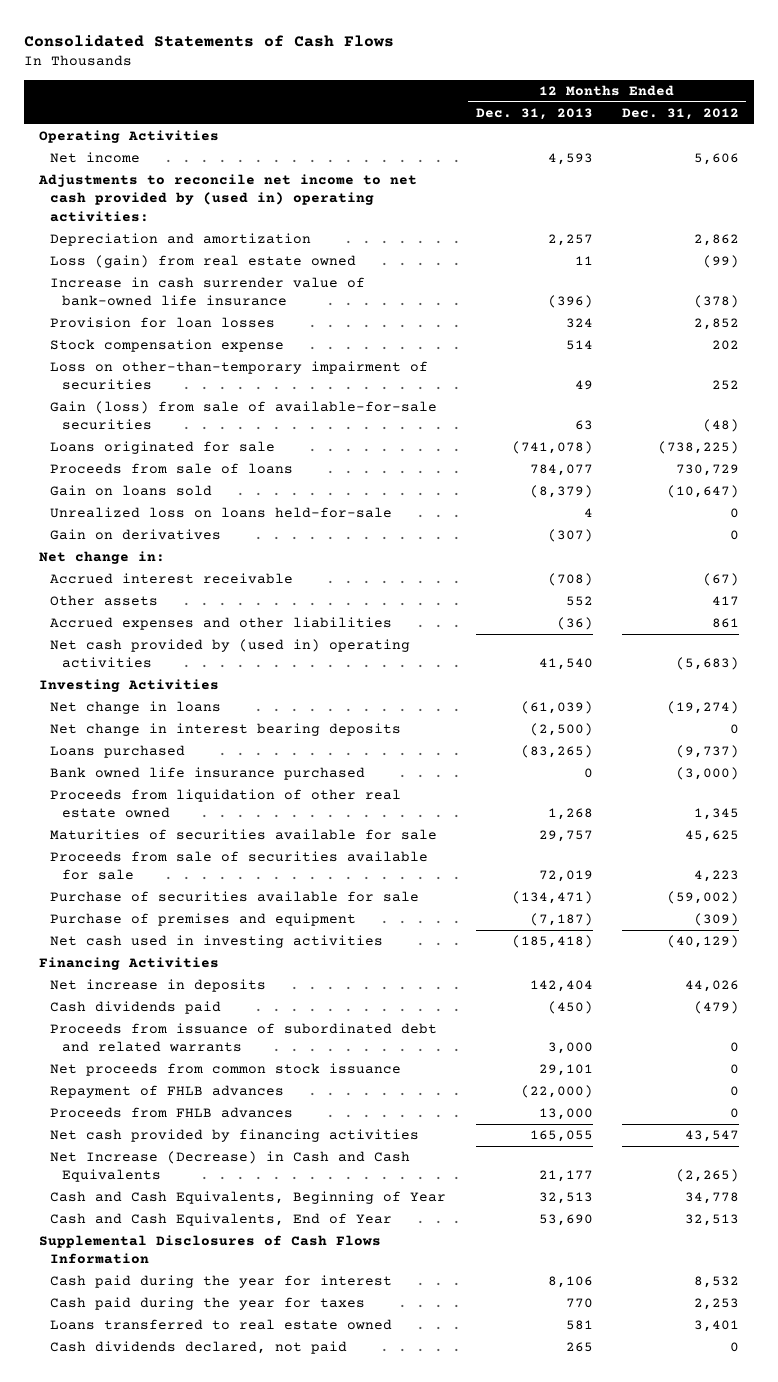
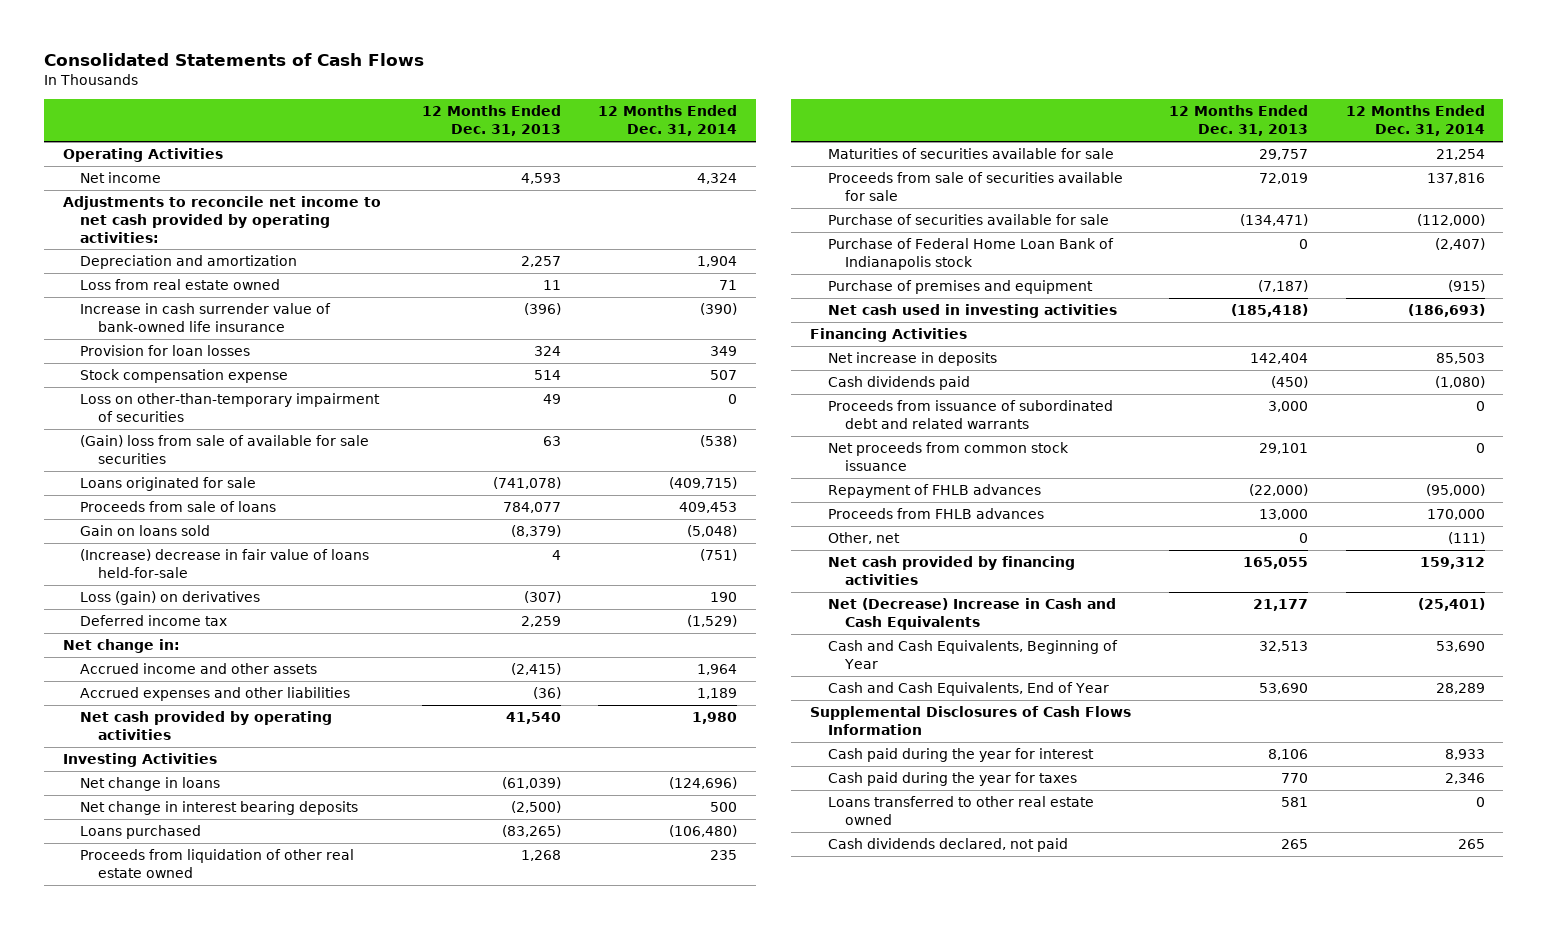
- | 12 Months Ended Dec. 31, 2013 | 12 Months Ended Dec. 31, 2012
+ | 12 Months Ended Dec. 31, 2013 | 12 Months Ended Dec. 31, 2014
- Adjustments to reconcile net income to net cash provided by (used in) operating activities:
+ Adjustments to reconcile net income to net cash provided by operating activities:
- Loss (gain) from real estate owned | 11 | (99)
+ Loss from real estate owned | 11 | 71
- Gain (loss) from sale of available-for-sale securities | 63 | (48)
+ (Gain) loss from sale of available for sale securities | 63 | (538)
- Unrealized loss on loans held-for-sale | 4 | 0
- Gain on derivatives | (307) | 0
+ (Increase) decrease in fair value of loans held-for-sale | 4 | (751)
+ Loss (gain) on derivatives | (307) | 190
+ Deferred income tax | 2,259 | (1,529)
- Accrued interest receivable | (708) | (67)
- Other assets | 552 | 417
+ Accrued income and other assets | (2,415) | 1,964
- Net cash provided by (used in) operating activities | 41,540 | (5,683)
+ Net cash provided by operating activities | 41,540 | 1,980
- Bank owned life insurance purchased | 0 | (3,000)
+ Purchase of Federal Home Loan Bank of Indianapolis stock | 0 | (2,407)
+ Other, net | 0 | (111)
- Net Increase (Decrease) in Cash and Cash Equivalents | 21,177 | (2,265)
+ Net (Decrease) Increase in Cash and Cash Equivalents | 21,177 | (25,401)
- Loans transferred to real estate owned | 581 | 3,401
+ Loans transferred to other real estate owned | 581 | 0

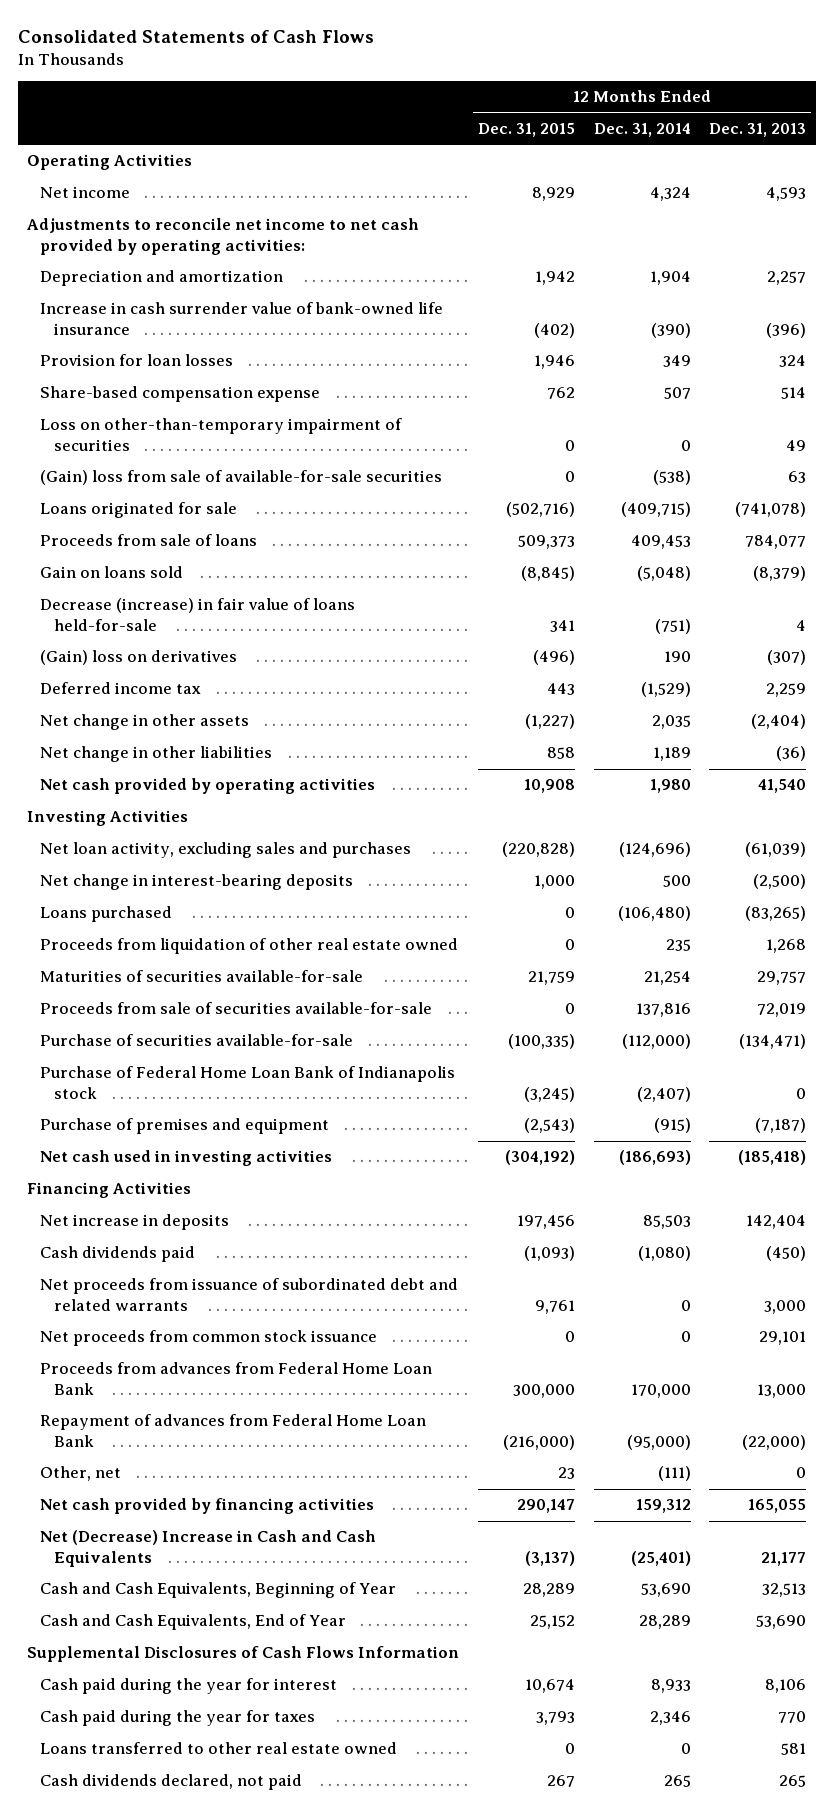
- | 12 Months Ended Dec. 31, 2013 | 12 Months Ended Dec. 31, 2014
+ | 12 Months Ended Dec. 31, 2015 | 12 Months Ended Dec. 31, 2014 | 12 Months Ended Dec. 31, 2013
- Loss from real estate owned | 11 | 71
- Stock compensation expense | 514 | 507
+ Share-based compensation expense | 762 | 507 | 514
- (Gain) loss from sale of available for sale securities | 63 | (538)
+ (Gain) loss from sale of available-for-sale securities | 0 | (538) | 63
- (Increase) decrease in fair value of loans held-for-sale | 4 | (751)
- Loss (gain) on derivatives | (307) | 190
+ Decrease (increase) in fair value of loans held-for-sale | 341 | (751) | 4
+ (Gain) loss on derivatives | (496) | 190 | (307)
- Net change in:
- Accrued income and other assets | (2,415) | 1,964
- Accrued expenses and other liabilities | (36) | 1,189
+ Net change in other assets | (1,227) | 2,035 | (2,404)
+ Net change in other liabilities | 858 | 1,189 | (36)
- Net change in loans | (61,039) | (124,696)
- Net change in interest bearing deposits | (2,500) | 500
+ Net loan activity, excluding sales and purchases | (220,828) | (124,696) | (61,039)
+ Net change in interest-bearing deposits | 1,000 | 500 | (2,500)
- Maturities of securities available for sale | 29,757 | 21,254
- Proceeds from sale of securities available for sale | 72,019 | 137,816
- Purchase of securities available for sale | (134,471) | (112,000)
+ Maturities of securities available-for-sale | 21,759 | 21,254 | 29,757
+ Proceeds from sale of securities available-for-sale | 0 | 137,816 | 72,019
+ Purchase of securities available-for-sale | (100,335) | (112,000) | (134,471)
- Proceeds from issuance of subordinated debt and related warrants | 3,000 | 0
+ Net proceeds from issuance of subordinated debt and related warrants | 9,761 | 0 | 3,000
- Repayment of FHLB advances | (22,000) | (95,000)
- Proceeds from FHLB advances | 13,000 | 170,000
+ Proceeds from advances from Federal Home Loan Bank | 300,000 | 170,000 | 13,000
+ Repayment of advances from Federal Home Loan Bank | (216,000) | (95,000) | (22,000)

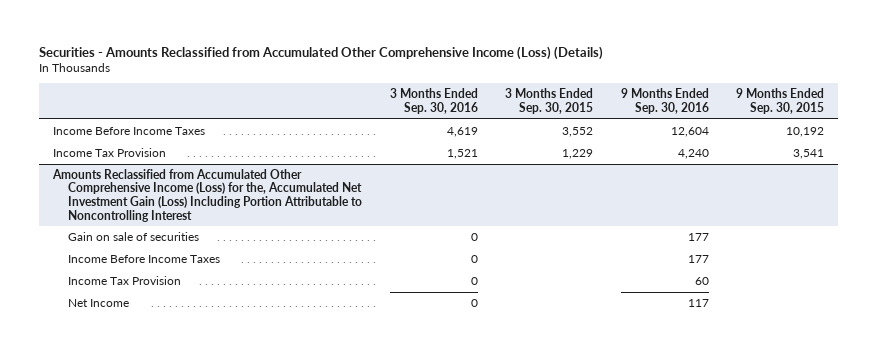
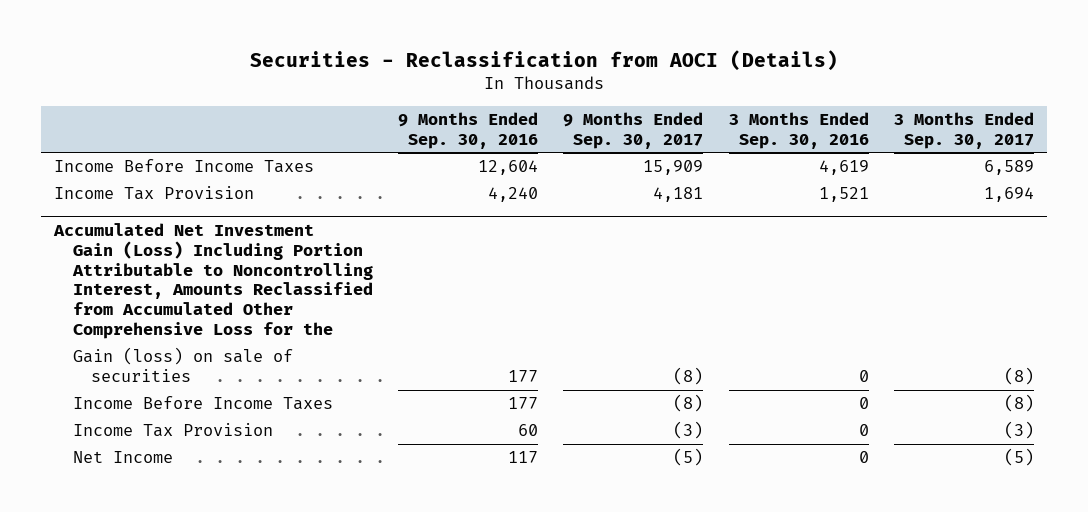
- Securities - Amounts Reclassified from Accumulated Other Comprehensive Income (Loss) (Details)
+ Securities - Reclassification from AOCI (Details)
- | 3 Months Ended Sep. 30, 2016 | 3 Months Ended Sep. 30, 2015 | 9 Months Ended Sep. 30, 2016 | 9 Months Ended Sep. 30, 2015
+ | 9 Months Ended Sep. 30, 2016 | 9 Months Ended Sep. 30, 2017 | 3 Months Ended Sep. 30, 2016 | 3 Months Ended Sep. 30, 2017
- Amounts Reclassified from Accumulated Other Comprehensive Income (Loss) for the, Accumulated Net Investment Gain (Loss) Including Portion Attributable to Noncontrolling Interest
- Gain on sale of securities | 0 | | 177 |
+ Accumulated Net Investment Gain (Loss) Including Portion Attributable to Noncontrolling Interest, Amounts Reclassified from Accumulated Other Comprehensive Loss for the
+ Gain (loss) on sale of securities | 177 | (8) | 0 | (8)

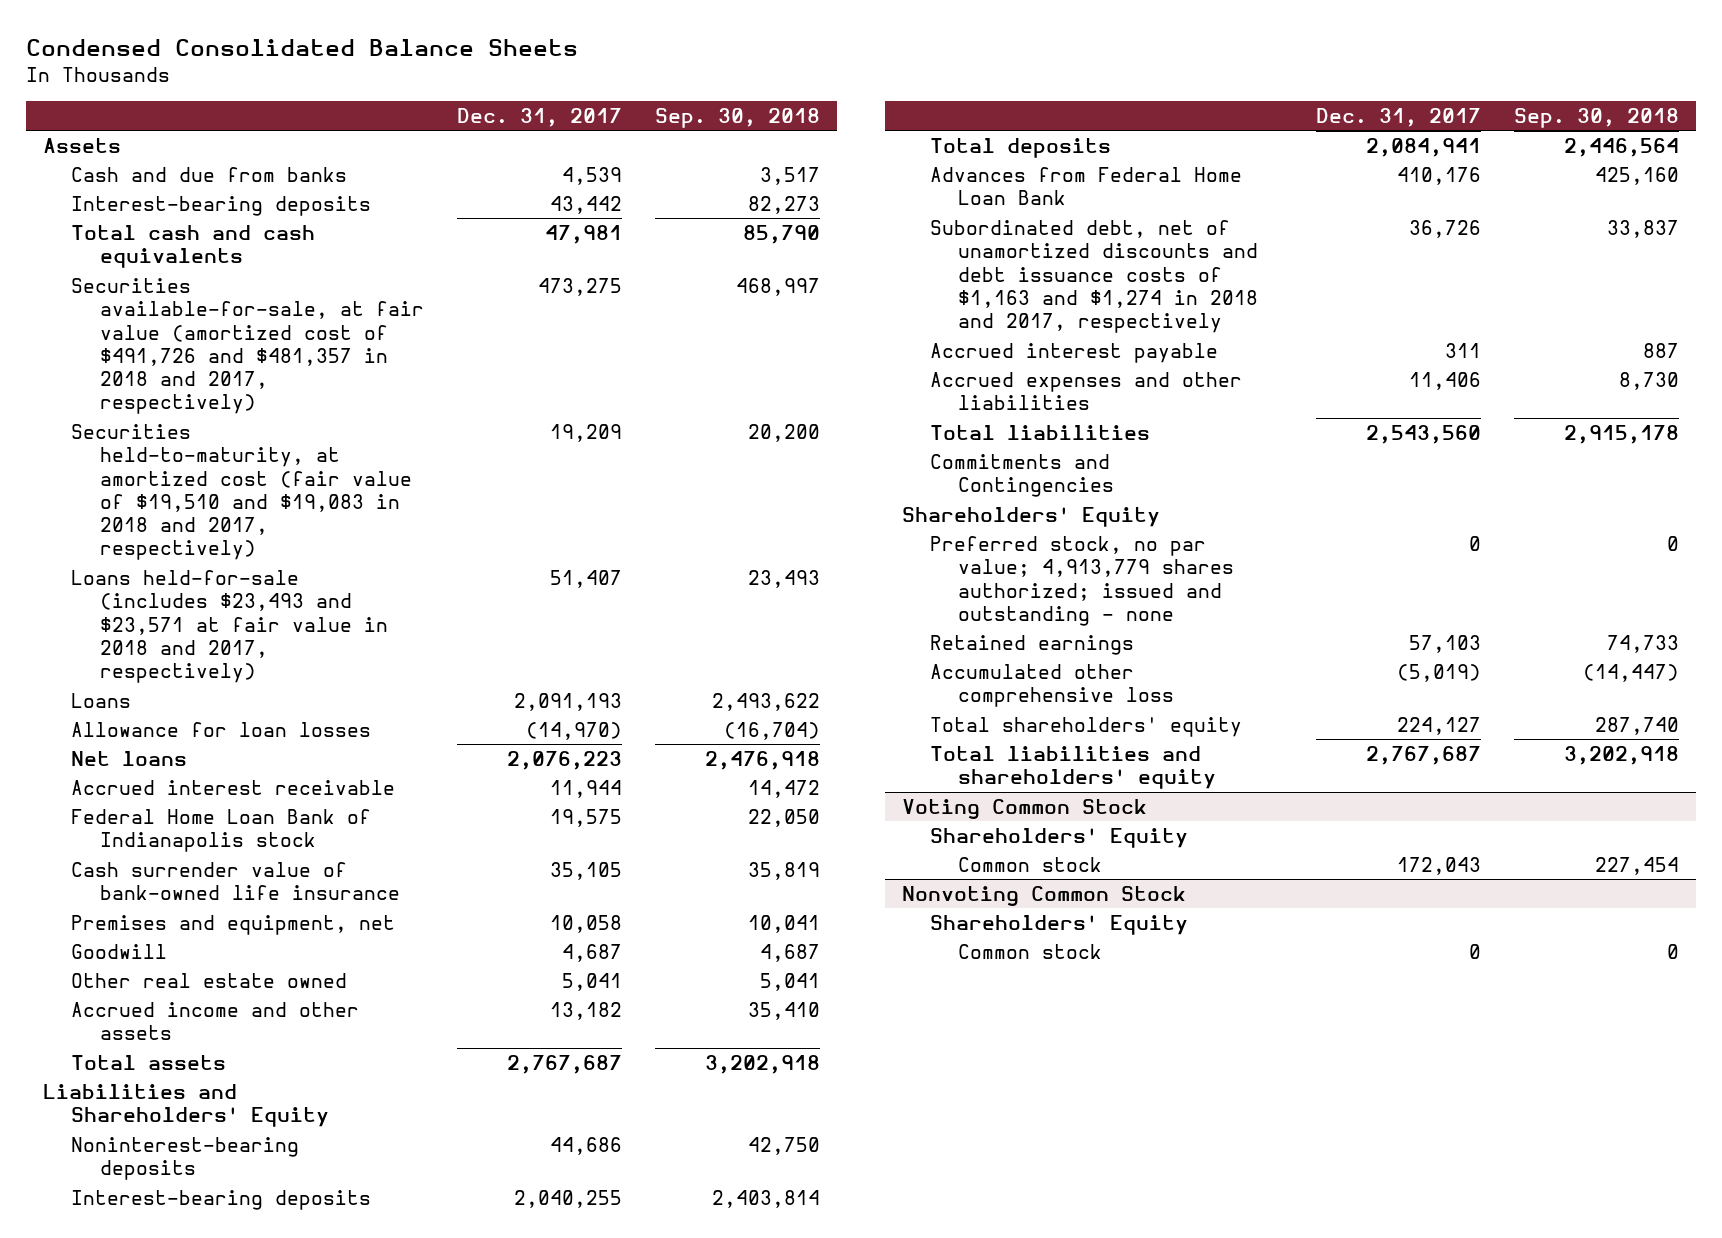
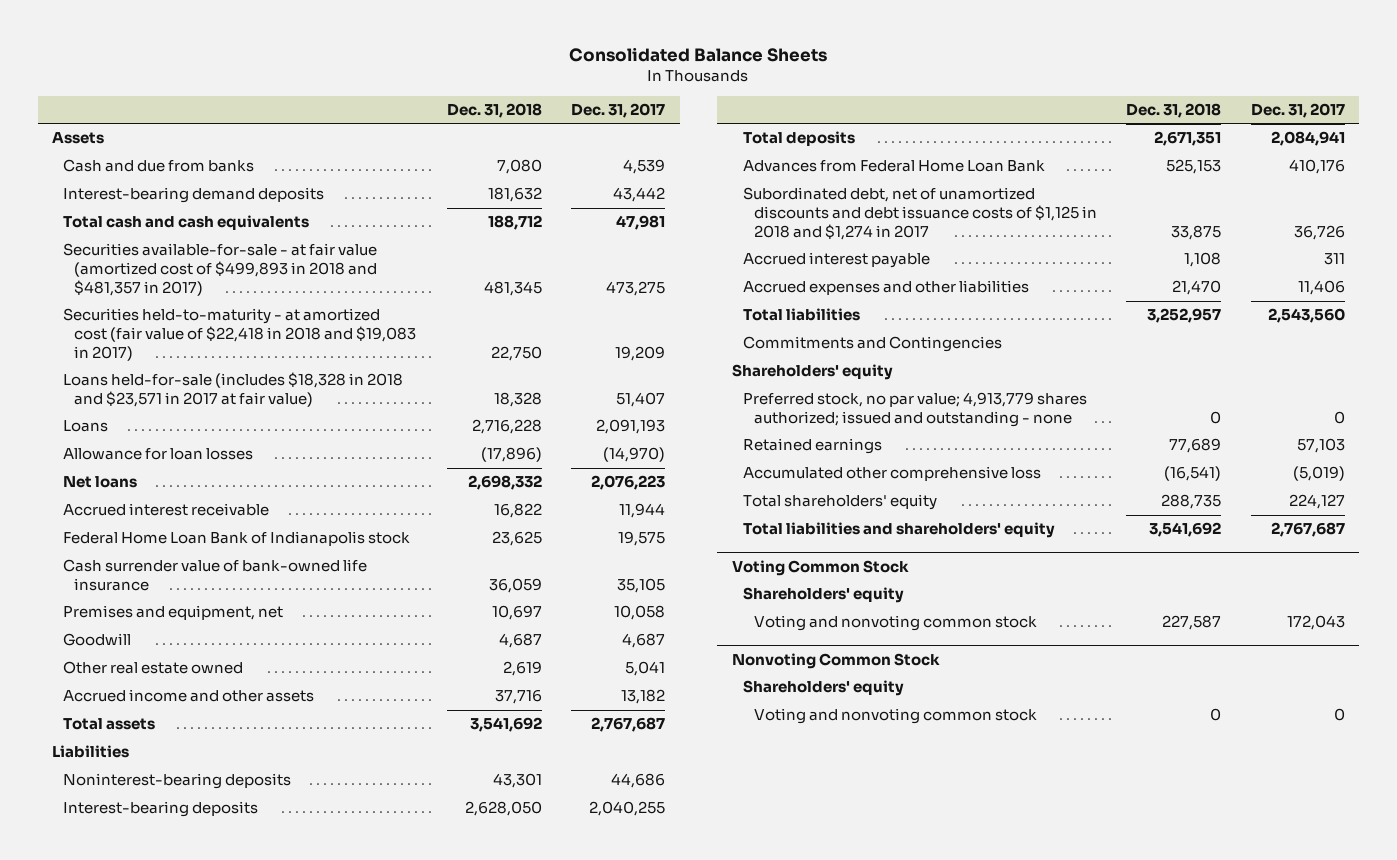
- Condensed Consolidated Balance Sheets
+ Consolidated Balance Sheets
- | Dec. 31, 2017 | Sep. 30, 2018
+ | Dec. 31, 2018 | Dec. 31, 2017
- Interest-bearing deposits | 43,442 | 82,273
+ Interest-bearing demand deposits | 181,632 | 43,442
- Securities available-for-sale, at fair value (amortized cost of $491,726 and $481,357 in 2018 and 2017, respectively) | 473,275 | 468,997
- Securities held-to-maturity, at amortized cost (fair value of $19,510 and $19,083 in 2018 and 2017, respectively) | 19,209 | 20,200
- Loans held-for-sale (includes $23,493 and $23,571 at fair value in 2018 and 2017, respectively) | 51,407 | 23,493
+ Securities available-for-sale - at fair value (amortized cost of $499,893 in 2018 and $481,357 in 2017) | 481,345 | 473,275
+ Securities held-to-maturity - at amortized cost (fair value of $22,418 in 2018 and $19,083 in 2017) | 22,750 | 19,209
+ Loans held-for-sale (includes $18,328 in 2018 and $23,571 in 2017 at fair value) | 18,328 | 51,407
- Liabilities and Shareholders' Equity
+ Liabilities
- Subordinated debt, net of unamortized discounts and debt issuance costs of $1,163 and $1,274 in 2018 and 2017, respectively | 36,726 | 33,837
+ Subordinated debt, net of unamortized discounts and debt issuance costs of $1,125 in 2018 and $1,274 in 2017 | 33,875 | 36,726
- Shareholders' Equity
+ Shareholders' equity
@ Voting Common Stock
- Shareholders' Equity
- Common stock | 172,043 | 227,454
+ Shareholders' equity
+ Voting and nonvoting common stock | 227,587 | 172,043
@ Nonvoting Common Stock
- Shareholders' Equity
- Common stock | 0 | 0
+ Shareholders' equity
+ Voting and nonvoting common stock | 0 | 0

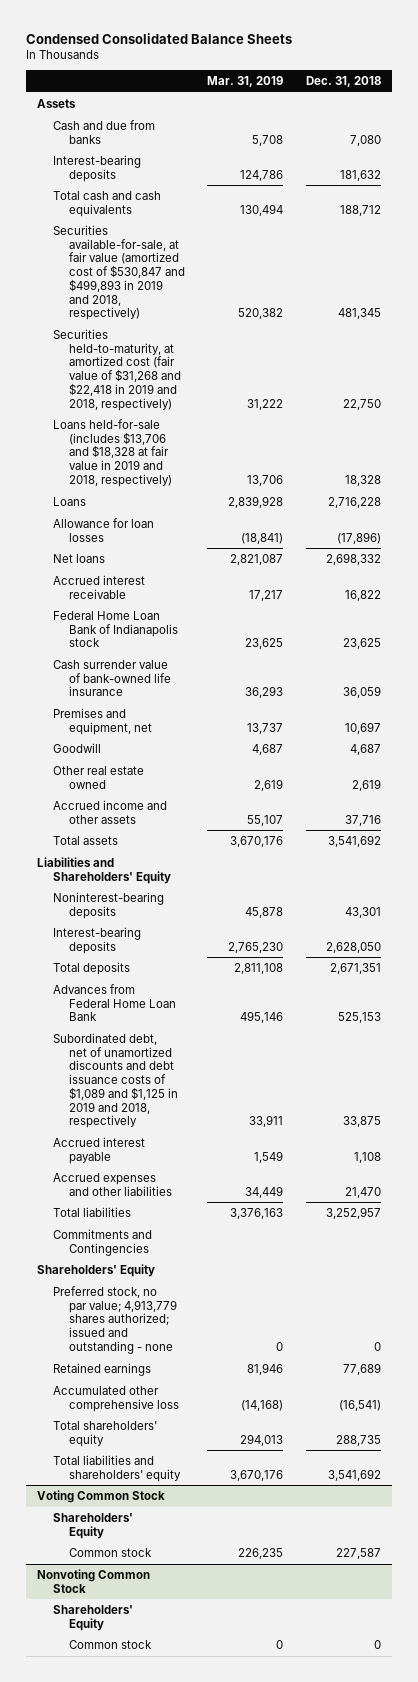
- Consolidated Balance Sheets
+ Condensed Consolidated Balance Sheets
- | Dec. 31, 2018 | Dec. 31, 2017
+ | Mar. 31, 2019 | Dec. 31, 2018
- Interest-bearing demand deposits | 181,632 | 43,442
+ Interest-bearing deposits | 124,786 | 181,632
- Securities available-for-sale - at fair value (amortized cost of $499,893 in 2018 and $481,357 in 2017) | 481,345 | 473,275
- Securities held-to-maturity - at amortized cost (fair value of $22,418 in 2018 and $19,083 in 2017) | 22,750 | 19,209
- Loans held-for-sale (includes $18,328 in 2018 and $23,571 in 2017 at fair value) | 18,328 | 51,407
+ Securities available-for-sale, at fair value (amortized cost of $530,847 and $499,893 in 2019 and 2018, respectively) | 520,382 | 481,345
+ Securities held-to-maturity, at amortized cost (fair value of $31,268 and $22,418 in 2019 and 2018, respectively) | 31,222 | 22,750
+ Loans held-for-sale (includes $13,706 and $18,328 at fair value in 2019 and 2018, respectively) | 13,706 | 18,328
- Liabilities
+ Liabilities and Shareholders' Equity
- Subordinated debt, net of unamortized discounts and debt issuance costs of $1,125 in 2018 and $1,274 in 2017 | 33,875 | 36,726
+ Subordinated debt, net of unamortized discounts and debt issuance costs of $1,089 and $1,125 in 2019 and 2018, respectively | 33,911 | 33,875
- Shareholders' equity
+ Shareholders' Equity
@ Voting Common Stock
- Shareholders' equity
- Voting and nonvoting common stock | 227,587 | 172,043
+ Shareholders' Equity
+ Common stock | 226,235 | 227,587
@ Nonvoting Common Stock
- Shareholders' equity
- Voting and nonvoting common stock | 0 | 0
+ Shareholders' Equity
+ Common stock | 0 | 0

